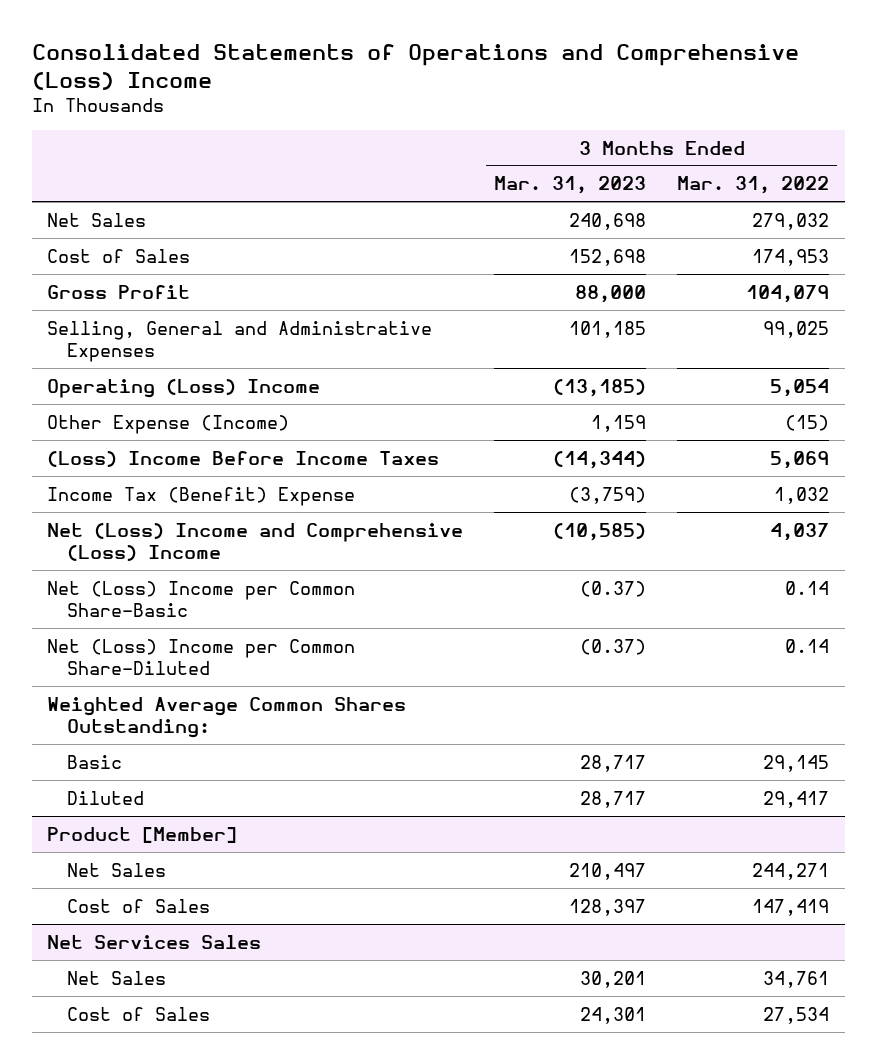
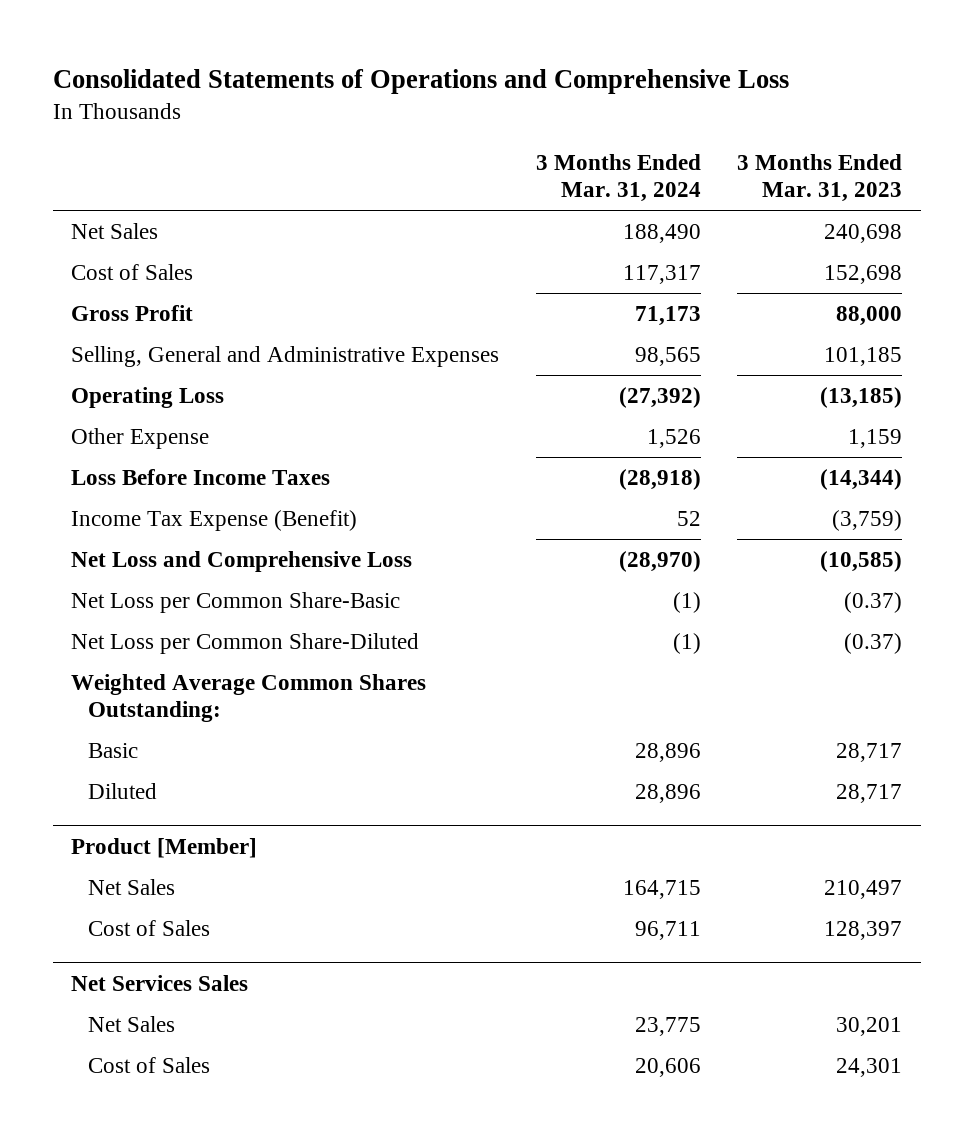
- Consolidated Statements of Operations and Comprehensive (Loss) Income
+ Consolidated Statements of Operations and Comprehensive Loss
- | 3 Months Ended Mar. 31, 2023 | 3 Months Ended Mar. 31, 2022
+ | 3 Months Ended Mar. 31, 2024 | 3 Months Ended Mar. 31, 2023
- Operating (Loss) Income | (13,185) | 5,054
- Other Expense (Income) | 1,159 | (15)
- (Loss) Income Before Income Taxes | (14,344) | 5,069
- Income Tax (Benefit) Expense | (3,759) | 1,032
- Net (Loss) Income and Comprehensive (Loss) Income | (10,585) | 4,037
- Net (Loss) Income per Common Share-Basic | (0.37) | 0.14
- Net (Loss) Income per Common Share-Diluted | (0.37) | 0.14
+ Operating Loss | (27,392) | (13,185)
+ Other Expense | 1,526 | 1,159
+ Loss Before Income Taxes | (28,918) | (14,344)
+ Income Tax Expense (Benefit) | 52 | (3,759)
+ Net Loss and Comprehensive Loss | (28,970) | (10,585)
+ Net Loss per Common Share-Basic | (1) | (0.37)
+ Net Loss per Common Share-Diluted | (1) | (0.37)

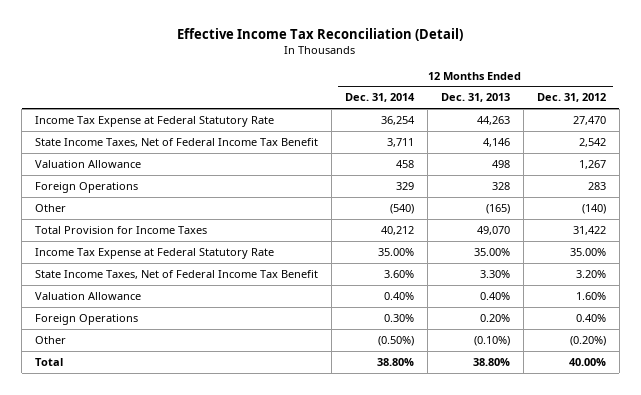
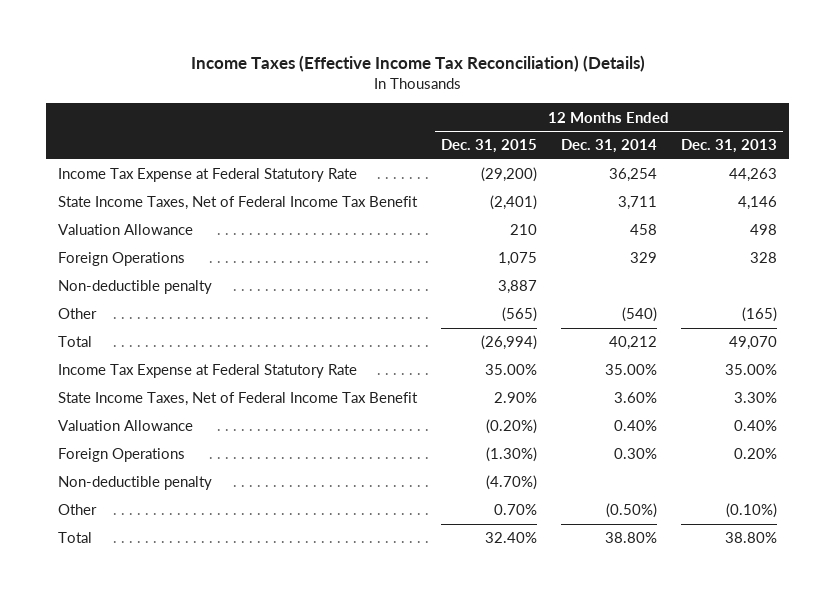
- Effective Income Tax Reconciliation (Detail)
+ Income Taxes (Effective Income Tax Reconciliation) (Details)
- | 12 Months Ended Dec. 31, 2014 | 12 Months Ended Dec. 31, 2013 | 12 Months Ended Dec. 31, 2012
+ | 12 Months Ended Dec. 31, 2015 | 12 Months Ended Dec. 31, 2014 | 12 Months Ended Dec. 31, 2013
+ Non-deductible penalty | 3,887 | |
- Total Provision for Income Taxes | 40,212 | 49,070 | 31,422
+ Total | (26,994) | 40,212 | 49,070
+ Non-deductible penalty | (4.70%) | |

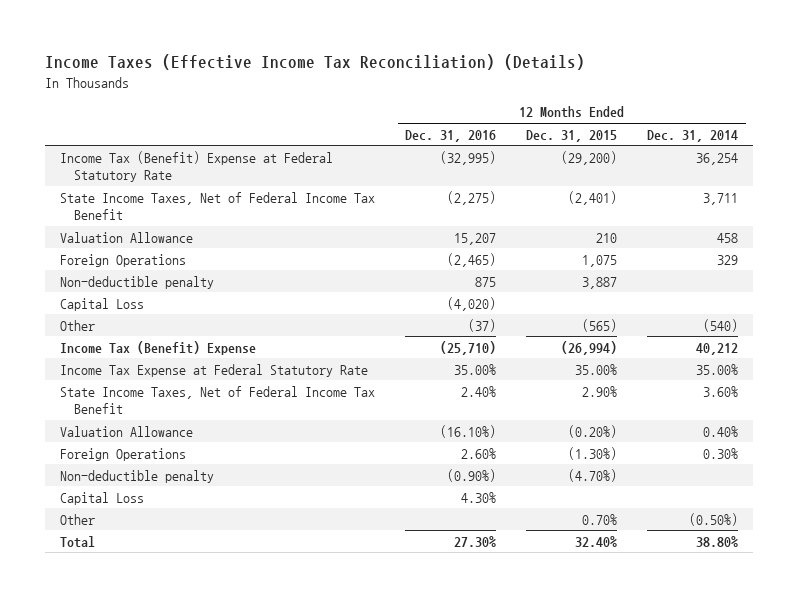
- | 12 Months Ended Dec. 31, 2015 | 12 Months Ended Dec. 31, 2014 | 12 Months Ended Dec. 31, 2013
+ | 12 Months Ended Dec. 31, 2016 | 12 Months Ended Dec. 31, 2015 | 12 Months Ended Dec. 31, 2014
- Income Tax Expense at Federal Statutory Rate | (29,200) | 36,254 | 44,263
+ Income Tax (Benefit) Expense at Federal Statutory Rate | (32,995) | (29,200) | 36,254
+ Capital Loss | (4,020) | |
- Total | (26,994) | 40,212 | 49,070
+ Income Tax (Benefit) Expense | (25,710) | (26,994) | 40,212
+ Capital Loss | 4.30% | |

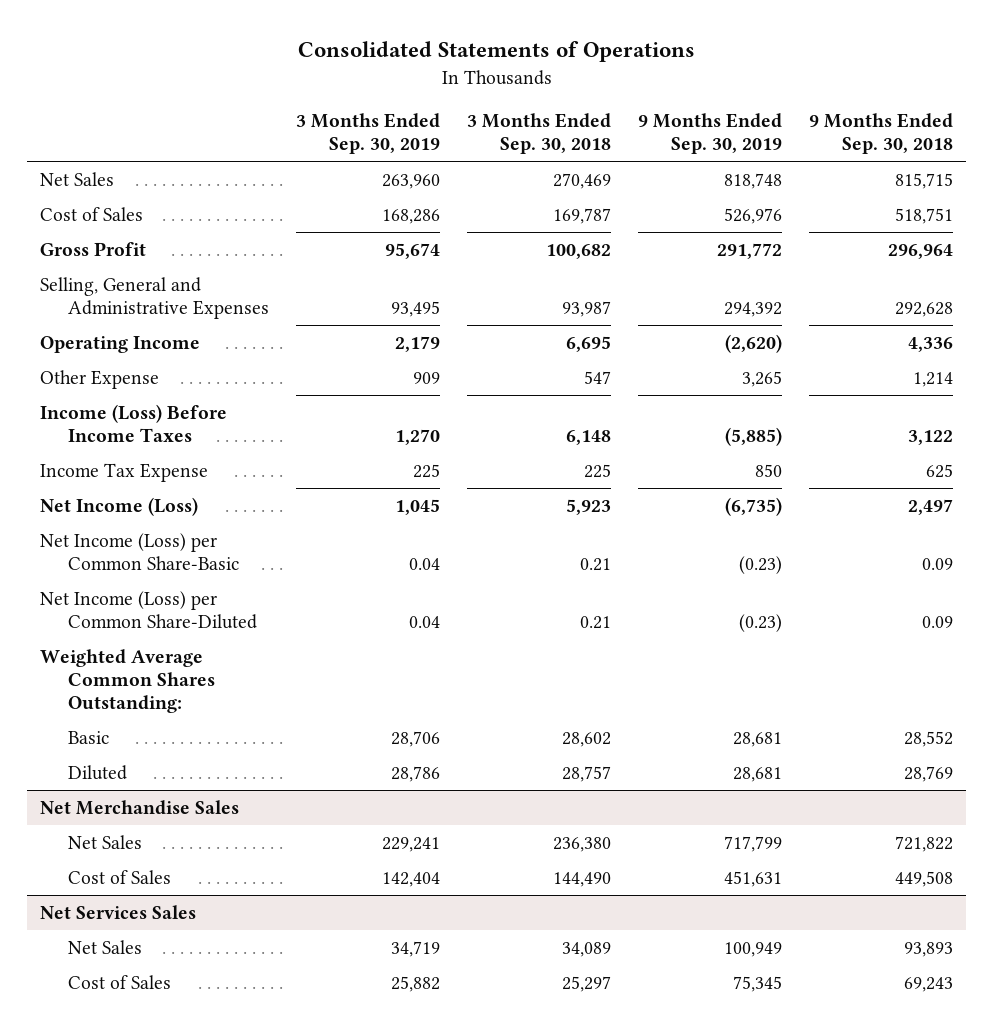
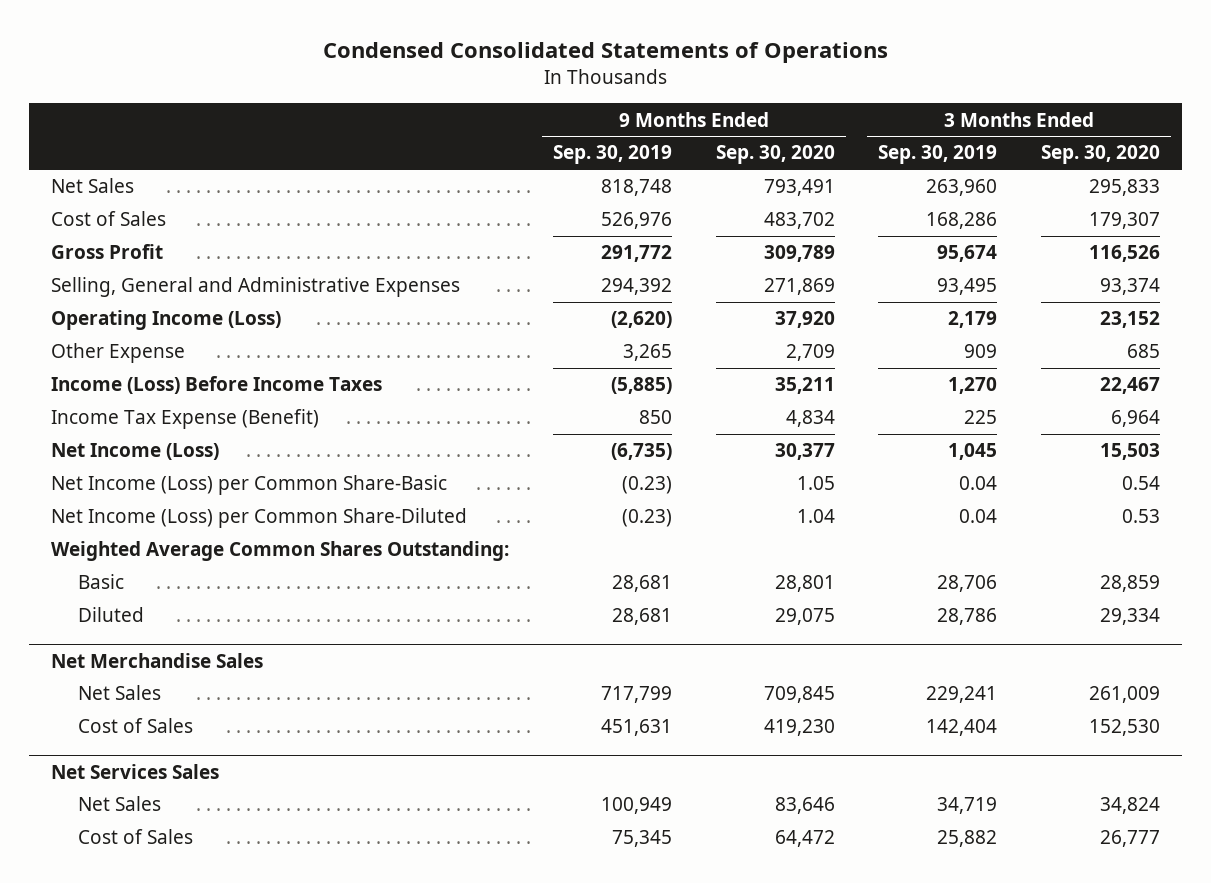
- Consolidated Statements of Operations
+ Condensed Consolidated Statements of Operations
- | 3 Months Ended Sep. 30, 2019 | 3 Months Ended Sep. 30, 2018 | 9 Months Ended Sep. 30, 2019 | 9 Months Ended Sep. 30, 2018
+ | 9 Months Ended Sep. 30, 2019 | 9 Months Ended Sep. 30, 2020 | 3 Months Ended Sep. 30, 2019 | 3 Months Ended Sep. 30, 2020
- Operating Income | 2,179 | 6,695 | (2,620) | 4,336
+ Operating Income (Loss) | (2,620) | 37,920 | 2,179 | 23,152
- Income Tax Expense | 225 | 225 | 850 | 625
+ Income Tax Expense (Benefit) | 850 | 4,834 | 225 | 6,964

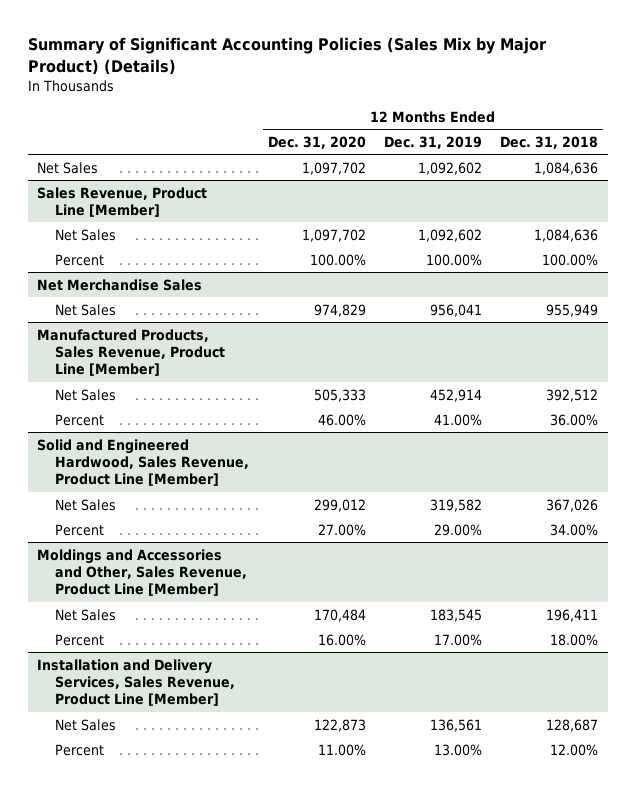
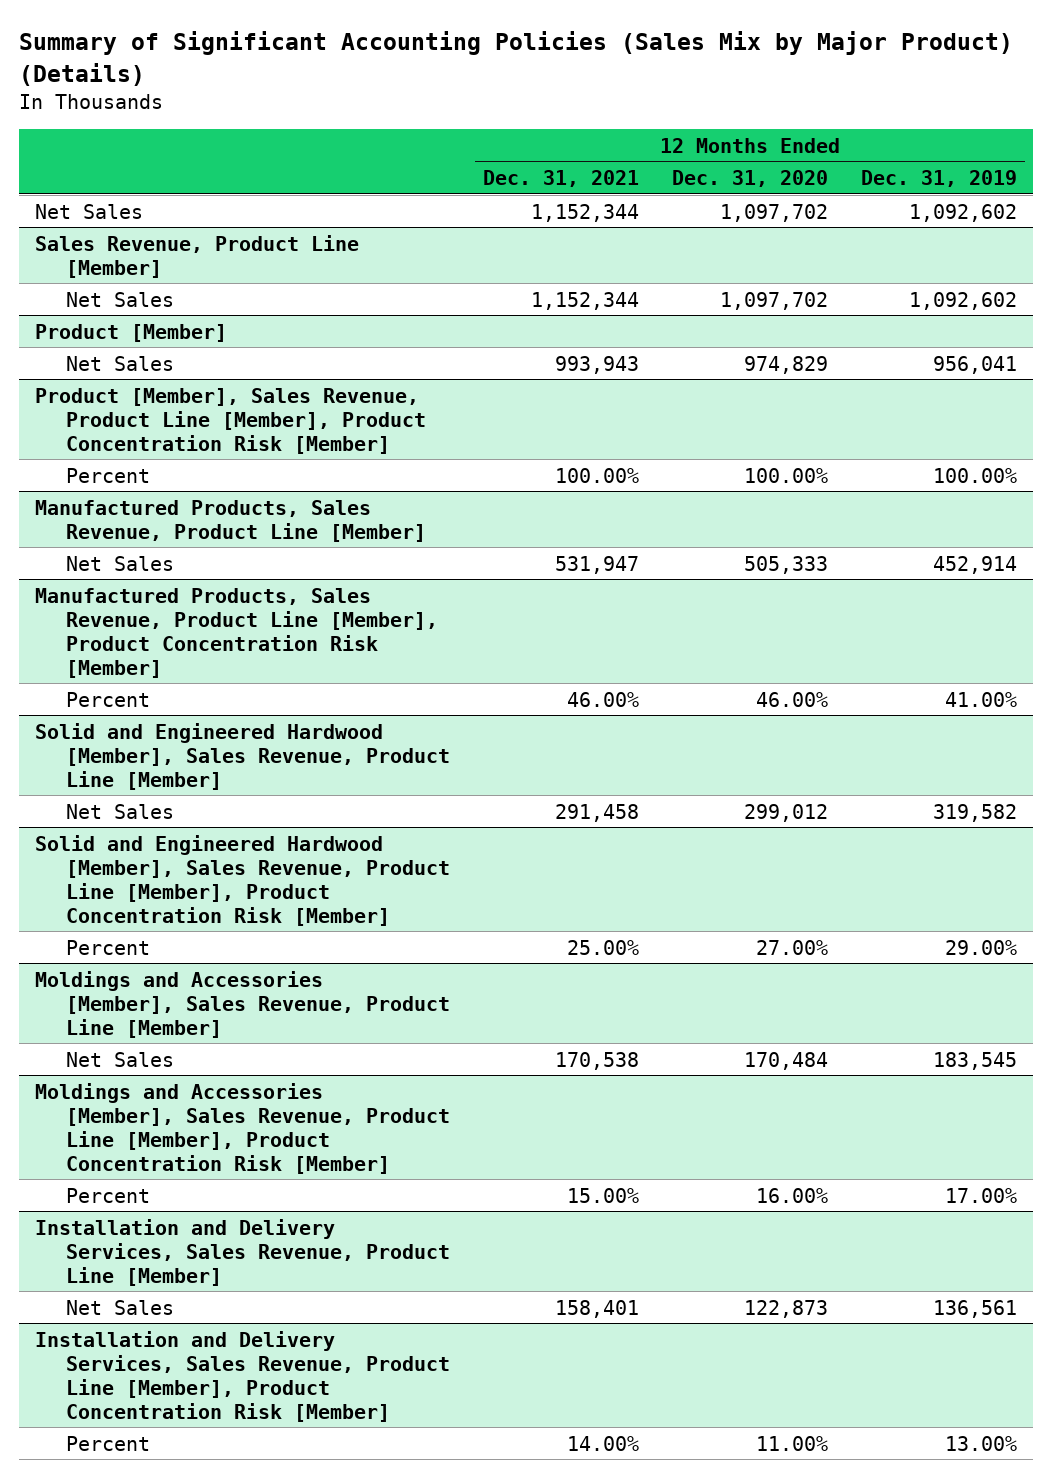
- | 12 Months Ended Dec. 31, 2020 | 12 Months Ended Dec. 31, 2019 | 12 Months Ended Dec. 31, 2018
+ | 12 Months Ended Dec. 31, 2021 | 12 Months Ended Dec. 31, 2020 | 12 Months Ended Dec. 31, 2019
@ Sales Revenue, Product Line [Member]
- Percent | 100.00% | 100.00% | 100.00%
- Net Merchandise Sales
+ Product [Member]
+ Product [Member], Sales Revenue, Product Line [Member], Product Concentration Risk [Member]
+ Percent | 100.00% | 100.00% | 100.00%
+ Manufactured Products, Sales Revenue, Product Line [Member], Product Concentration Risk [Member]
- Solid and Engineered Hardwood, Sales Revenue, Product Line [Member]
+ Solid and Engineered Hardwood [Member], Sales Revenue, Product Line [Member]
+ Solid and Engineered Hardwood [Member], Sales Revenue, Product Line [Member], Product Concentration Risk [Member]
- Moldings and Accessories and Other, Sales Revenue, Product Line [Member]
+ Moldings and Accessories [Member], Sales Revenue, Product Line [Member]
+ Moldings and Accessories [Member], Sales Revenue, Product Line [Member], Product Concentration Risk [Member]
+ Installation and Delivery Services, Sales Revenue, Product Line [Member], Product Concentration Risk [Member]

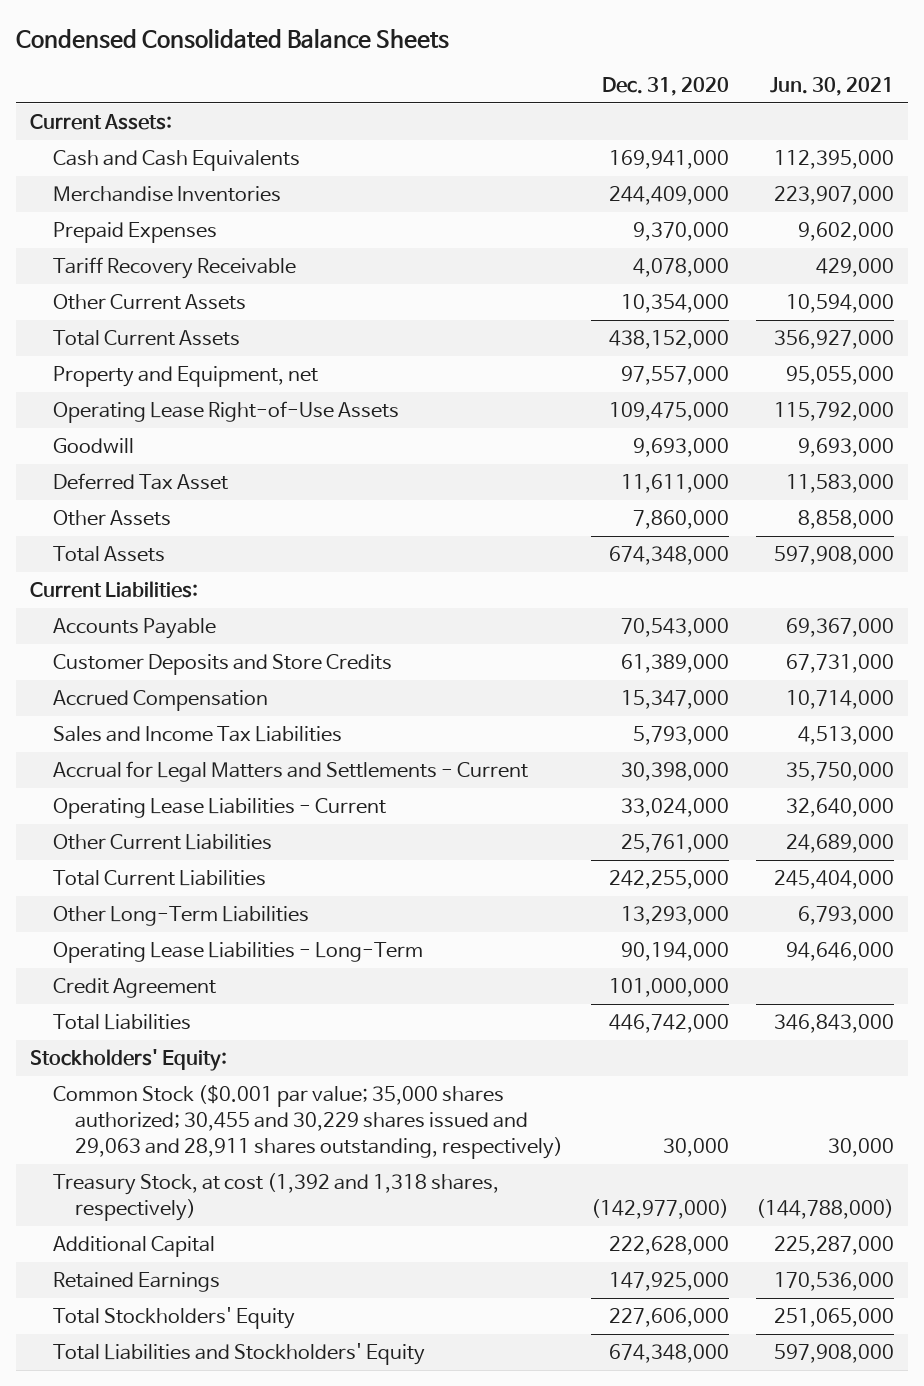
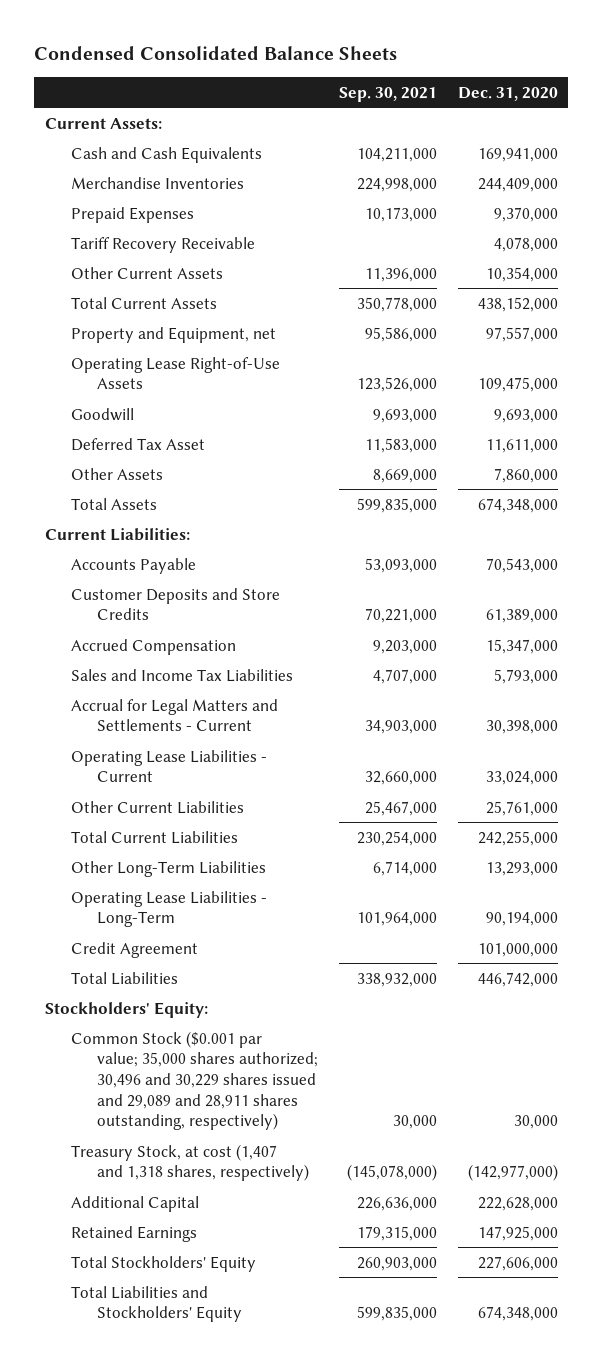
- | Dec. 31, 2020 | Jun. 30, 2021
+ | Sep. 30, 2021 | Dec. 31, 2020
- Common Stock ($0.001 par value; 35,000 shares authorized; 30,455 and 30,229 shares issued and 29,063 and 28,911 shares outstanding, respectively) | 30,000 | 30,000
- Treasury Stock, at cost (1,392 and 1,318 shares, respectively) | (142,977,000) | (144,788,000)
+ Common Stock ($0.001 par value; 35,000 shares authorized; 30,496 and 30,229 shares issued and 29,089 and 28,911 shares outstanding, respectively) | 30,000 | 30,000
+ Treasury Stock, at cost (1,407 and 1,318 shares, respectively) | (145,078,000) | (142,977,000)

